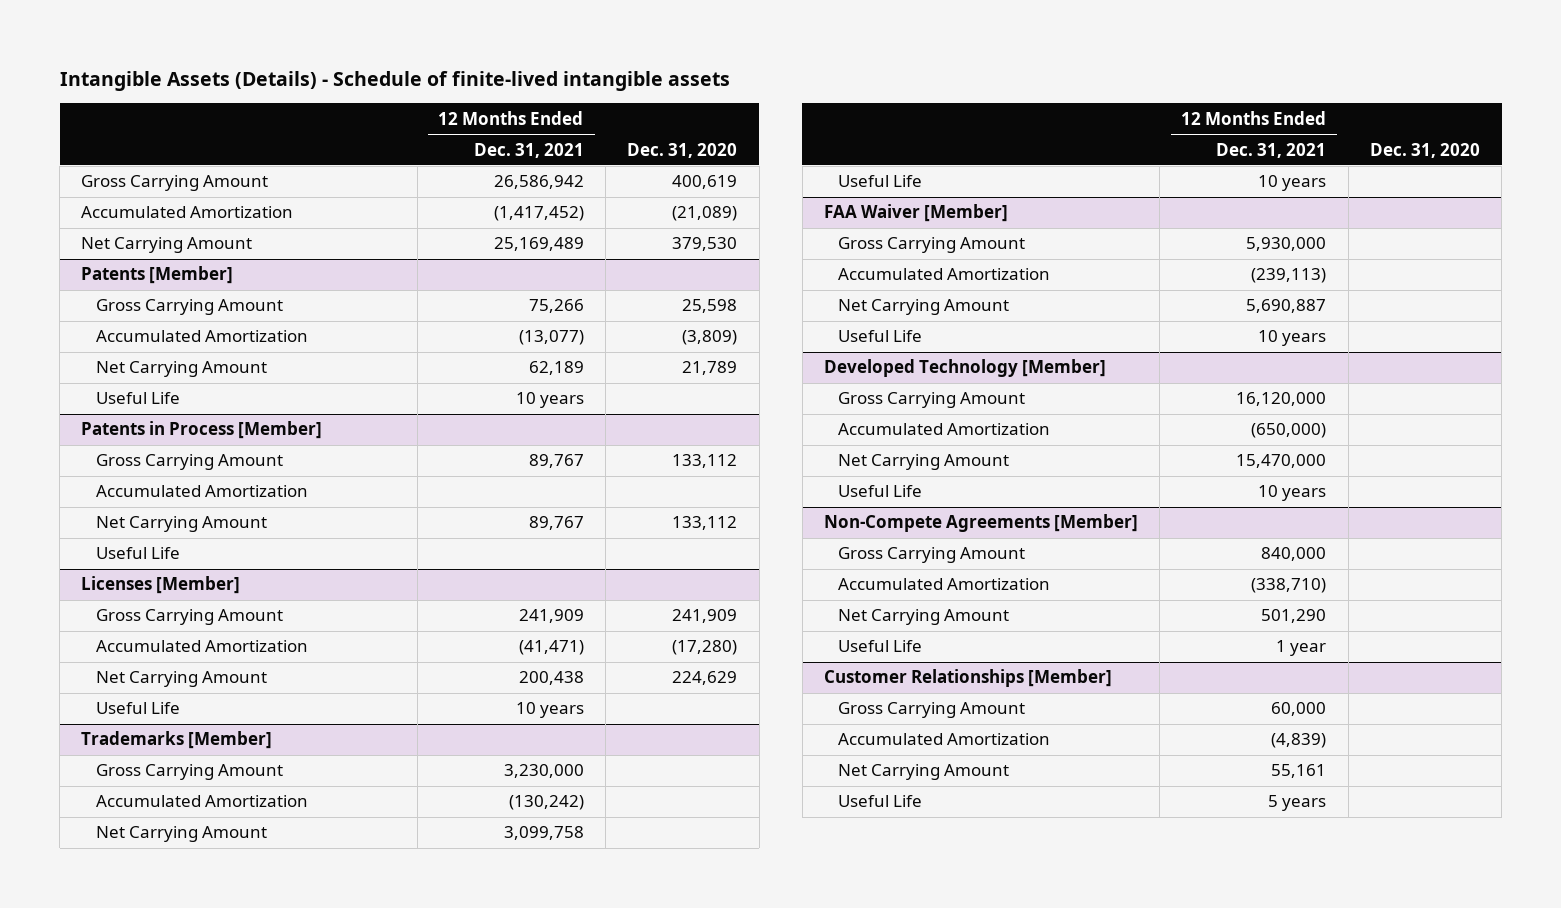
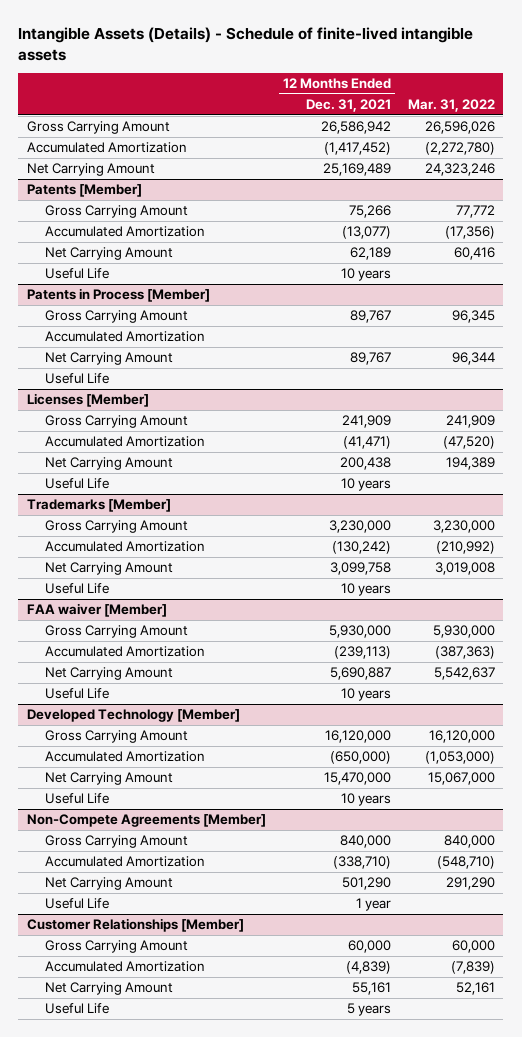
- | 12 Months Ended Dec. 31, 2021 | Dec. 31, 2020
+ | 12 Months Ended Dec. 31, 2021 | Mar. 31, 2022
- FAA Waiver [Member]
+ FAA waiver [Member]

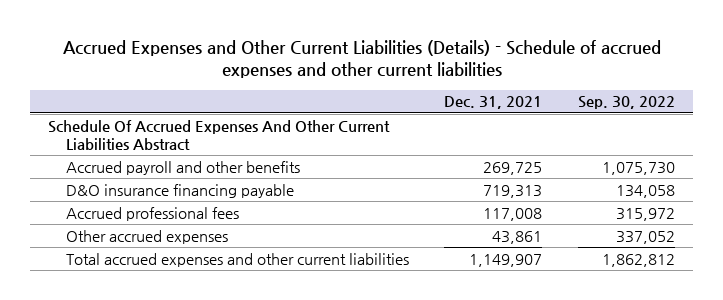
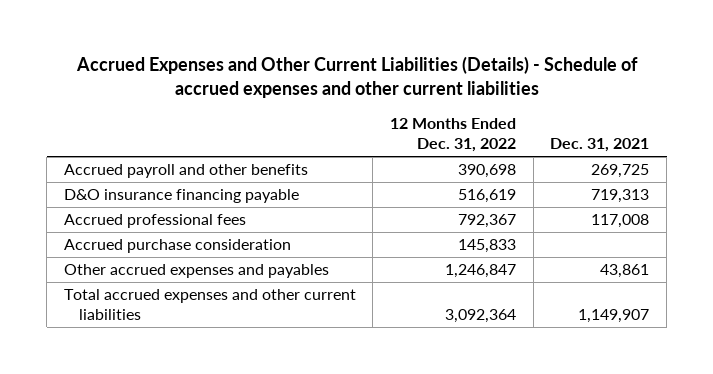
- | Dec. 31, 2021 | Sep. 30, 2022
+ | 12 Months Ended Dec. 31, 2022 | Dec. 31, 2021
- Schedule Of Accrued Expenses And Other Current Liabilities Abstract
- Other accrued expenses | 43,861 | 337,052
+ Accrued purchase consideration | 145,833 |
+ Other accrued expenses and payables | 1,246,847 | 43,861

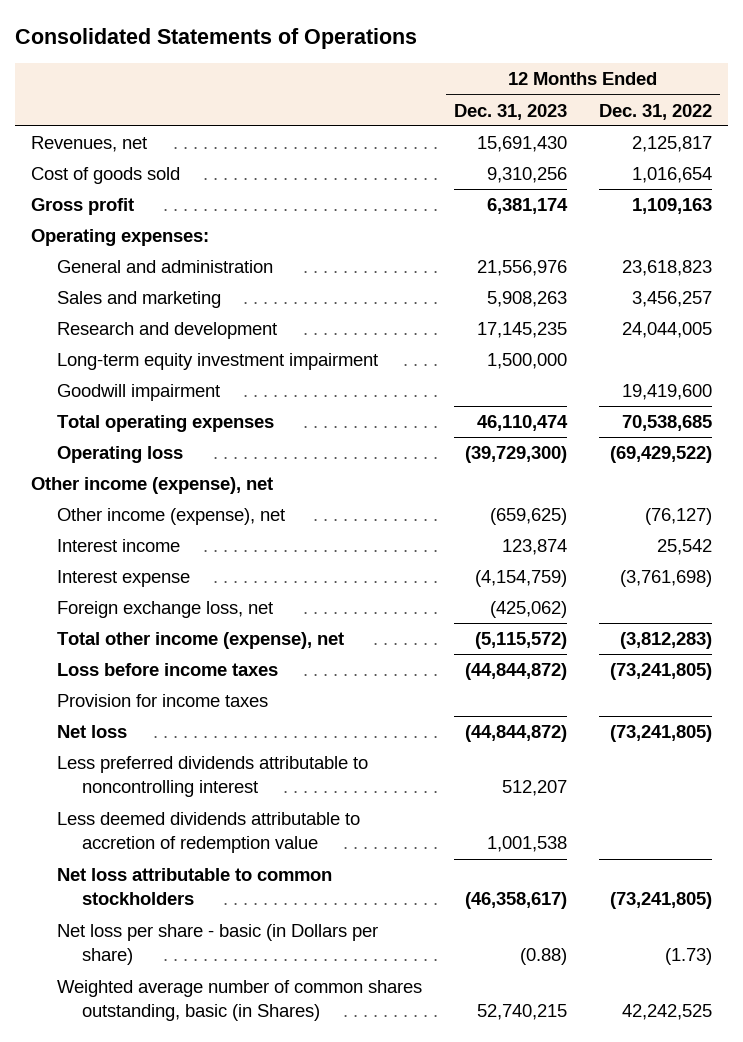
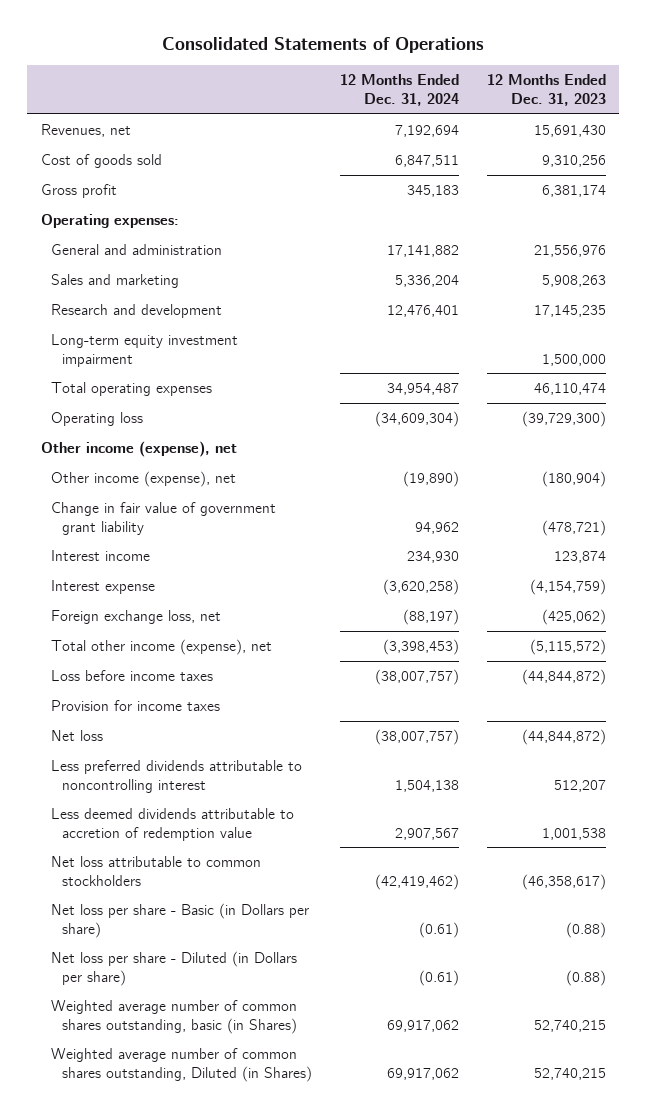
- | 12 Months Ended Dec. 31, 2023 | 12 Months Ended Dec. 31, 2022
+ | 12 Months Ended Dec. 31, 2024 | 12 Months Ended Dec. 31, 2023
- Goodwill impairment | | 19,419,600
- Other income (expense), net | (659,625) | (76,127)
+ Other income (expense), net | (19,890) | (180,904)
+ Change in fair value of government grant liability | 94,962 | (478,721)
- Net loss per share - basic (in Dollars per share) | (0.88) | (1.73)
+ Net loss per share - Basic (in Dollars per share) | (0.61) | (0.88)
+ Net loss per share - Diluted (in Dollars per share) | (0.61) | (0.88)
+ Weighted average number of common shares outstanding, Diluted (in Shares) | 69,917,062 | 52,740,215

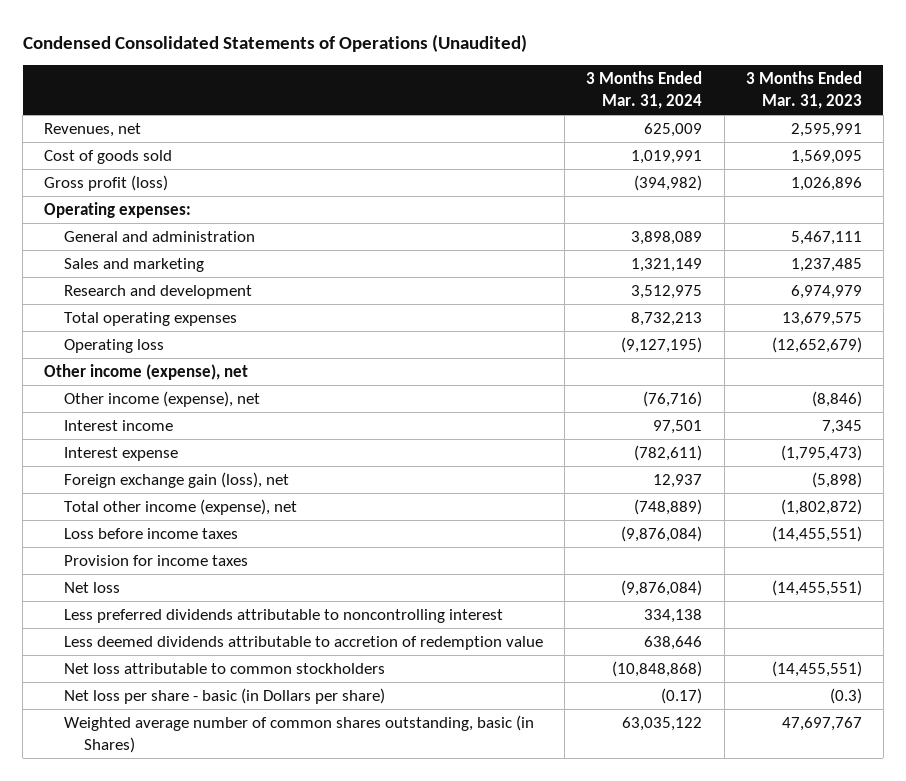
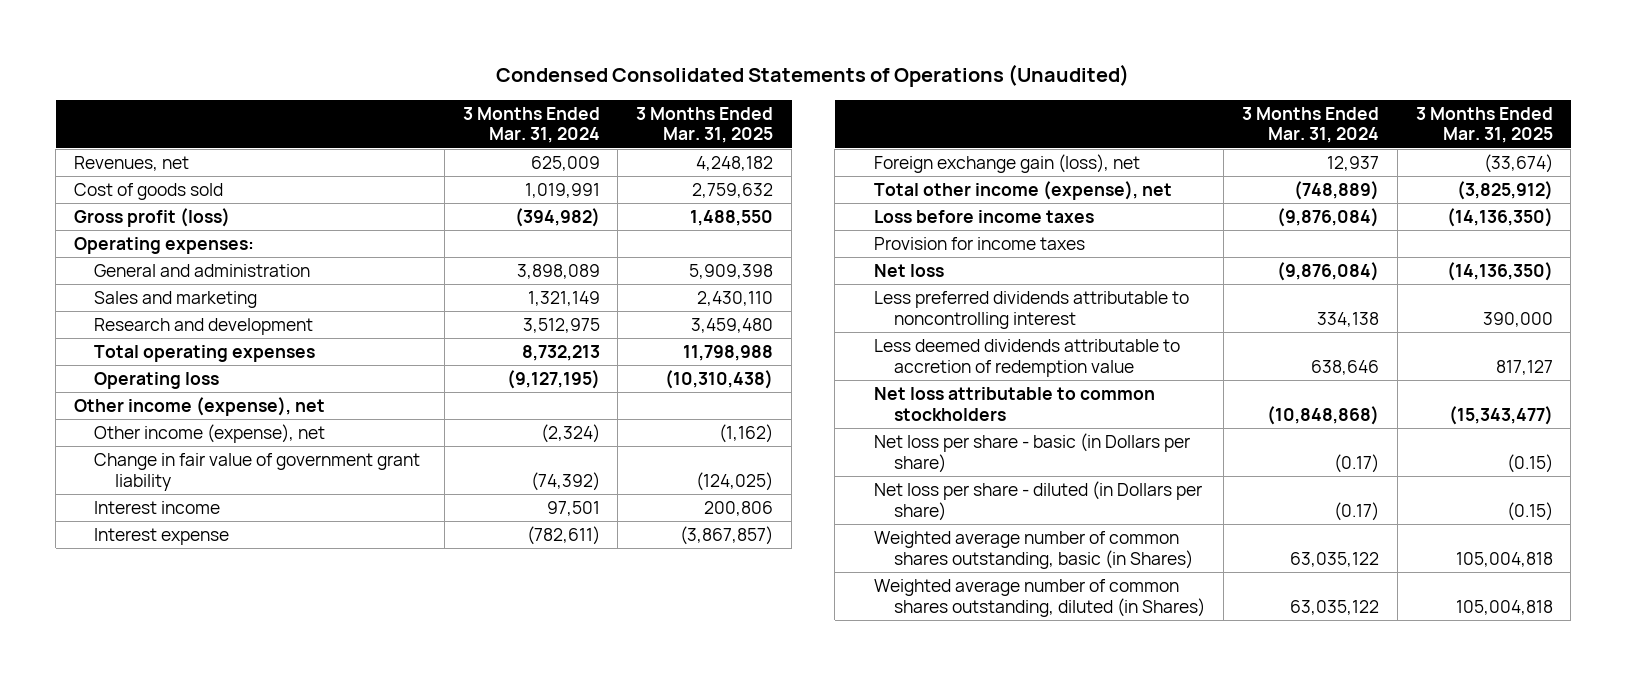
- | 3 Months Ended Mar. 31, 2024 | 3 Months Ended Mar. 31, 2023
+ | 3 Months Ended Mar. 31, 2024 | 3 Months Ended Mar. 31, 2025
- Other income (expense), net | (76,716) | (8,846)
+ Other income (expense), net | (2,324) | (1,162)
+ Change in fair value of government grant liability | (74,392) | (124,025)
+ Net loss per share - diluted (in Dollars per share) | (0.17) | (0.15)
+ Weighted average number of common shares outstanding, diluted (in Shares) | 63,035,122 | 105,004,818

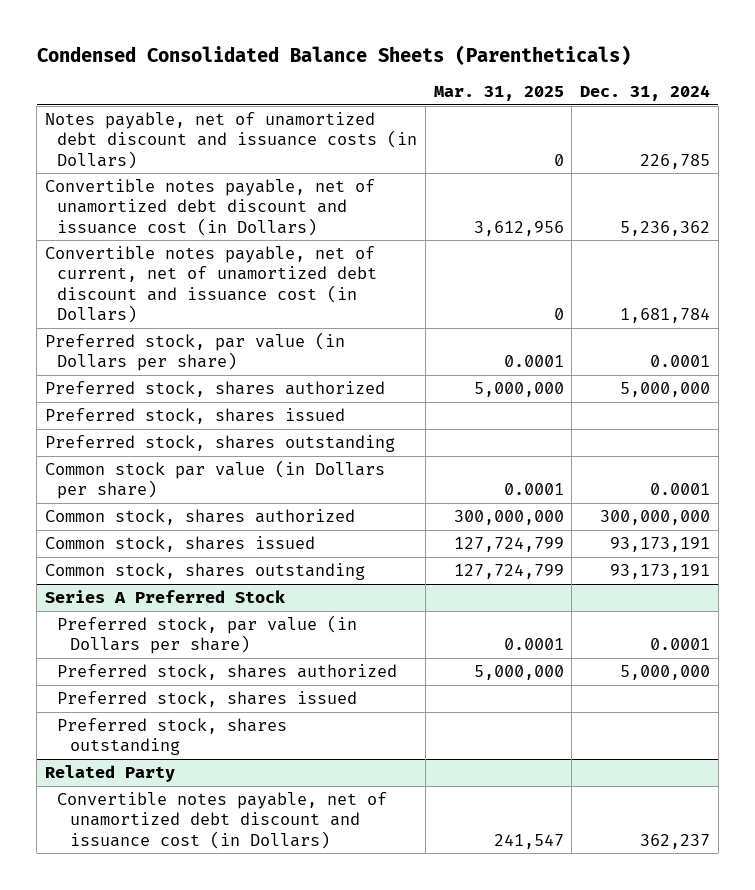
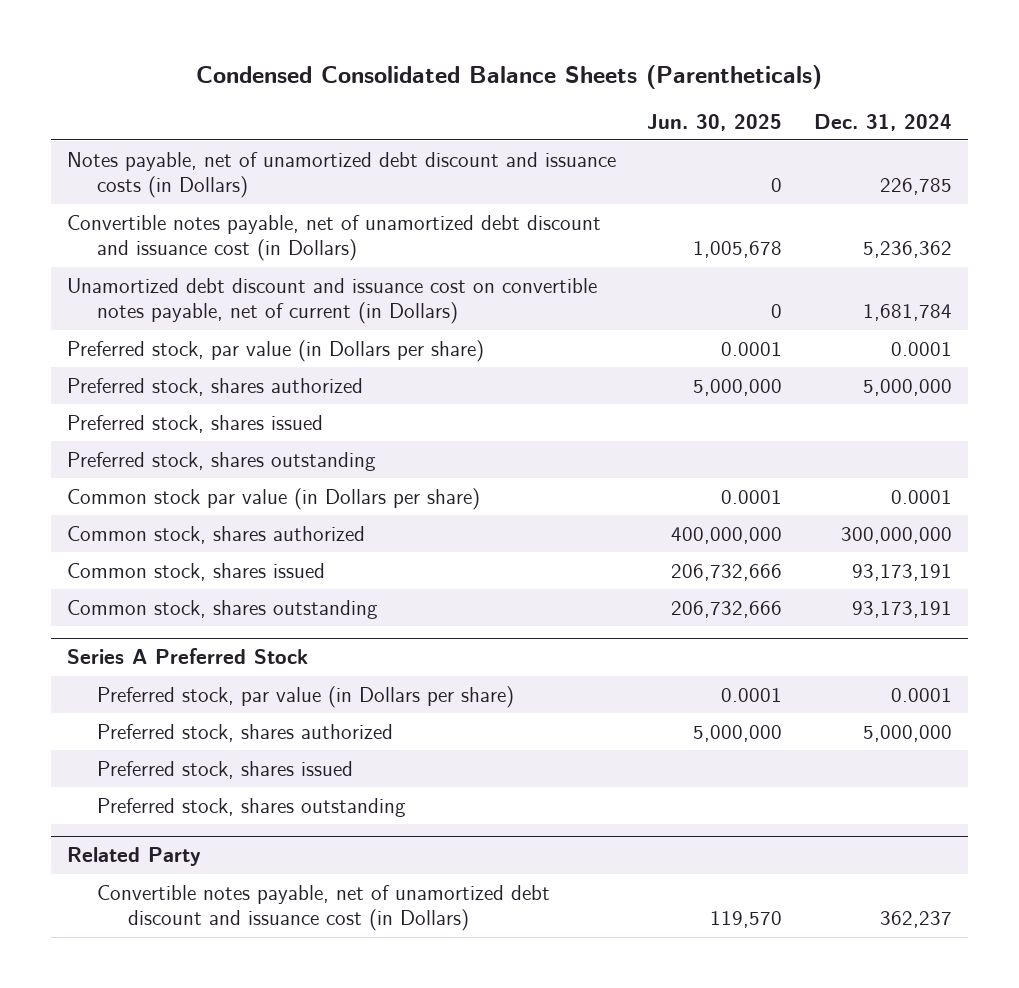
- | Mar. 31, 2025 | Dec. 31, 2024
+ | Jun. 30, 2025 | Dec. 31, 2024
- Convertible notes payable, net of current, net of unamortized debt discount and issuance cost (in Dollars) | 0 | 1,681,784
+ Unamortized debt discount and issuance cost on convertible notes payable, net of current (in Dollars) | 0 | 1,681,784

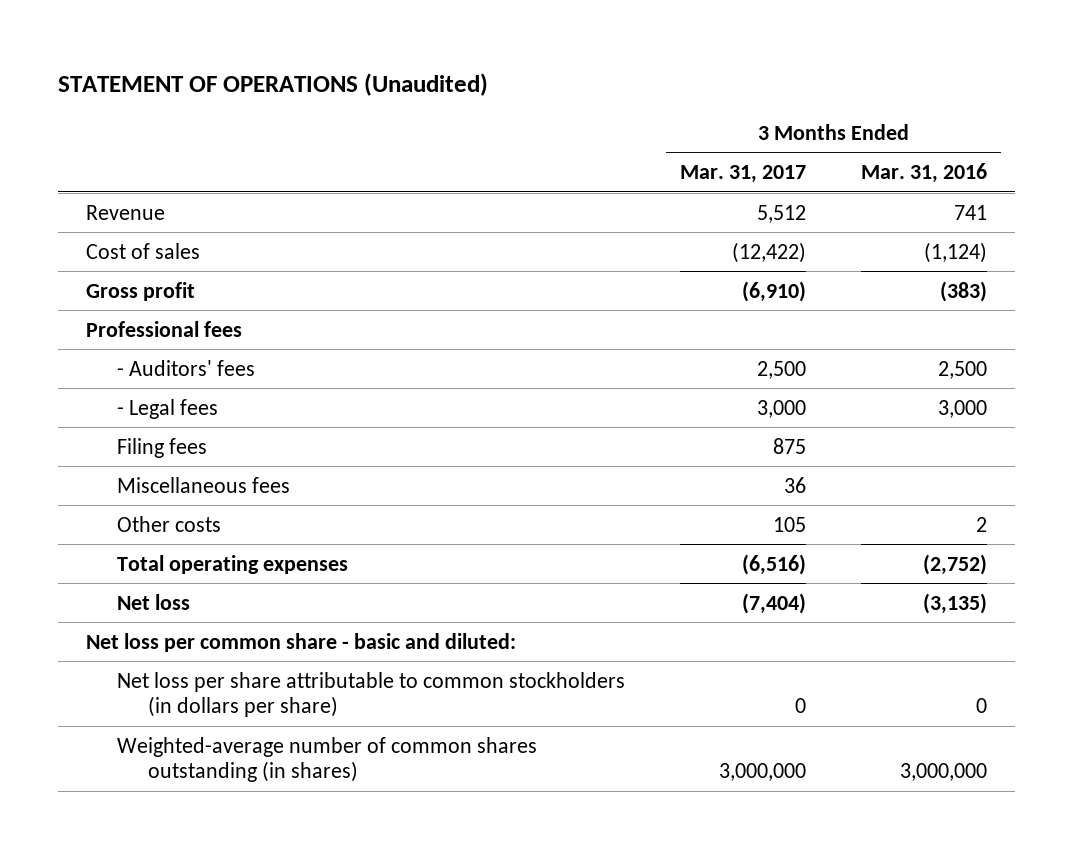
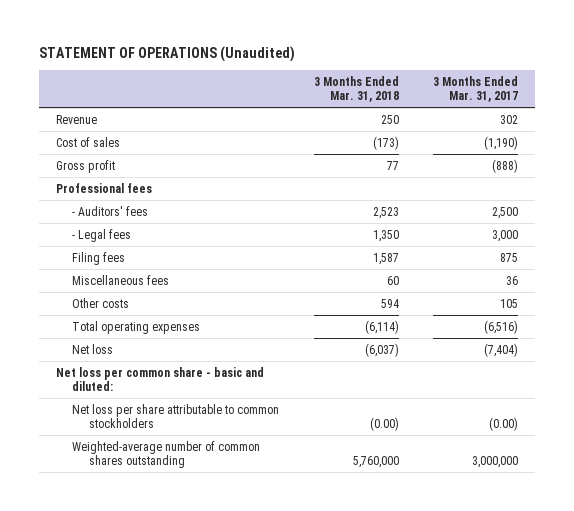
- | 3 Months Ended Mar. 31, 2017 | 3 Months Ended Mar. 31, 2016
+ | 3 Months Ended Mar. 31, 2018 | 3 Months Ended Mar. 31, 2017
- Revenue | 5,512 | 741
- Cost of sales | (12,422) | (1,124)
- Gross profit | (6,910) | (383)
+ Revenue | 250 | 302
+ Cost of sales | (173) | (1,190)
+ Gross profit | 77 | (888)
- Net loss per share attributable to common stockholders (in dollars per share) | 0 | 0
- Weighted-average number of common shares outstanding (in shares) | 3,000,000 | 3,000,000
+ Net loss per share attributable to common stockholders | (0.00) | (0.00)
+ Weighted-average number of common shares outstanding | 5,760,000 | 3,000,000

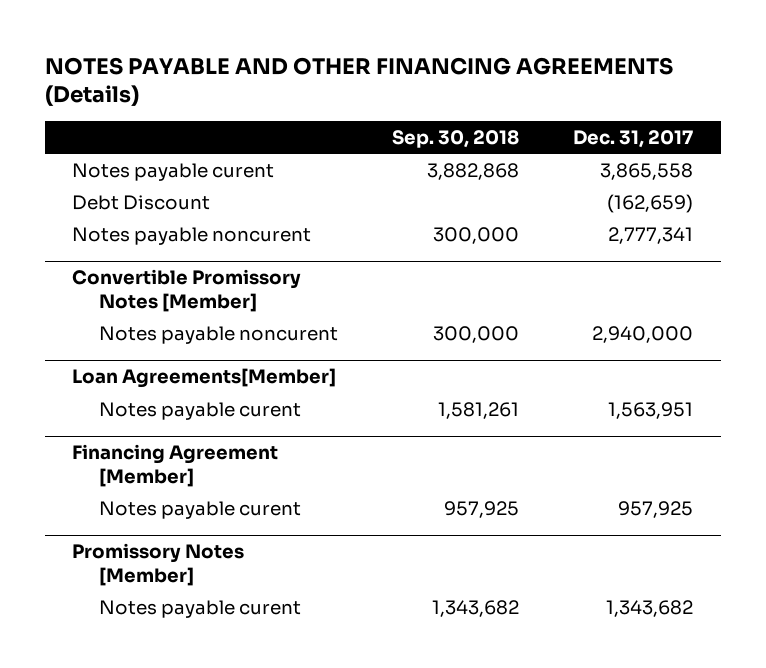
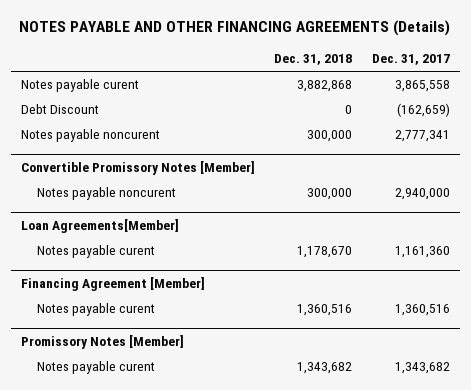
- | Sep. 30, 2018 | Dec. 31, 2017
+ | Dec. 31, 2018 | Dec. 31, 2017
@ Loan Agreements[Member]
- Notes payable curent | 1,581,261 | 1,563,951
+ Notes payable curent | 1,178,670 | 1,161,360
@ Financing Agreement [Member]
- Notes payable curent | 957,925 | 957,925
+ Notes payable curent | 1,360,516 | 1,360,516

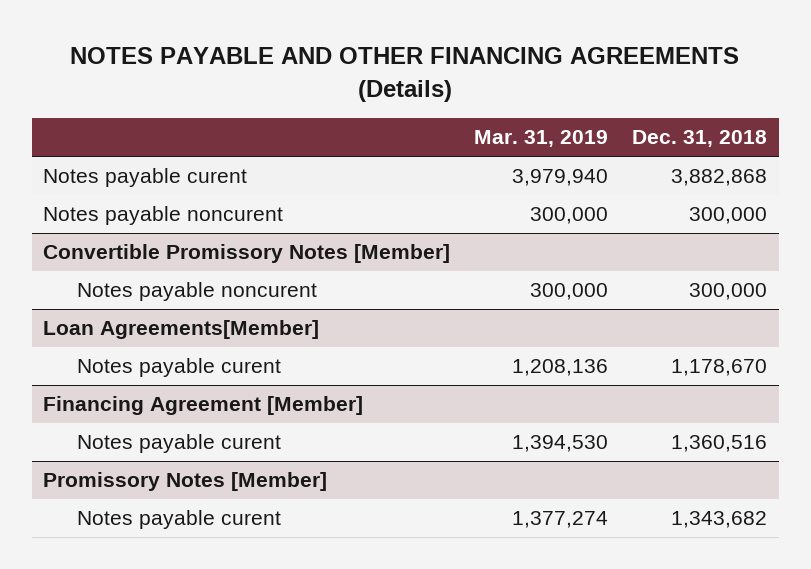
- | Dec. 31, 2018 | Dec. 31, 2017
+ | Mar. 31, 2019 | Dec. 31, 2018
- Debt Discount | 0 | (162,659)

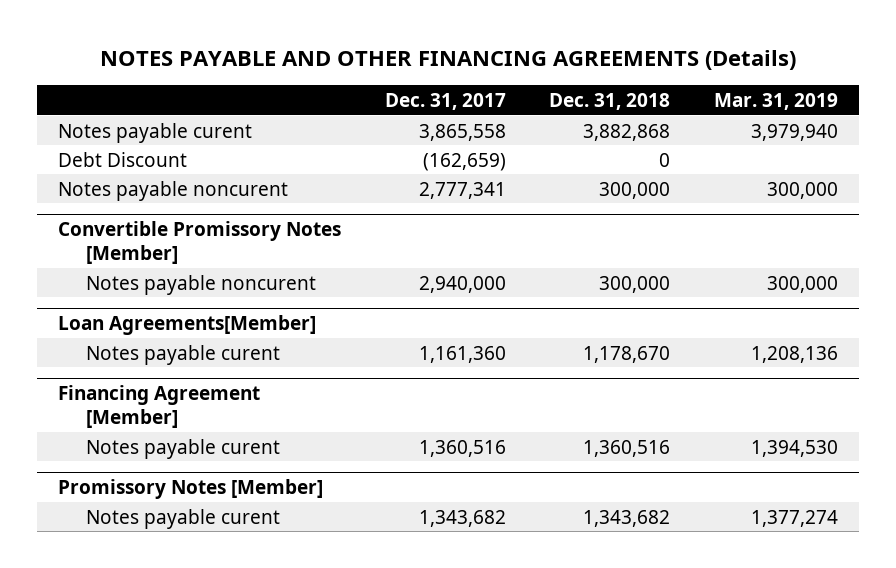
- | Mar. 31, 2019 | Dec. 31, 2018
+ | Dec. 31, 2017 | Dec. 31, 2018 | Mar. 31, 2019
+ Debt Discount | (162,659) | 0 |

